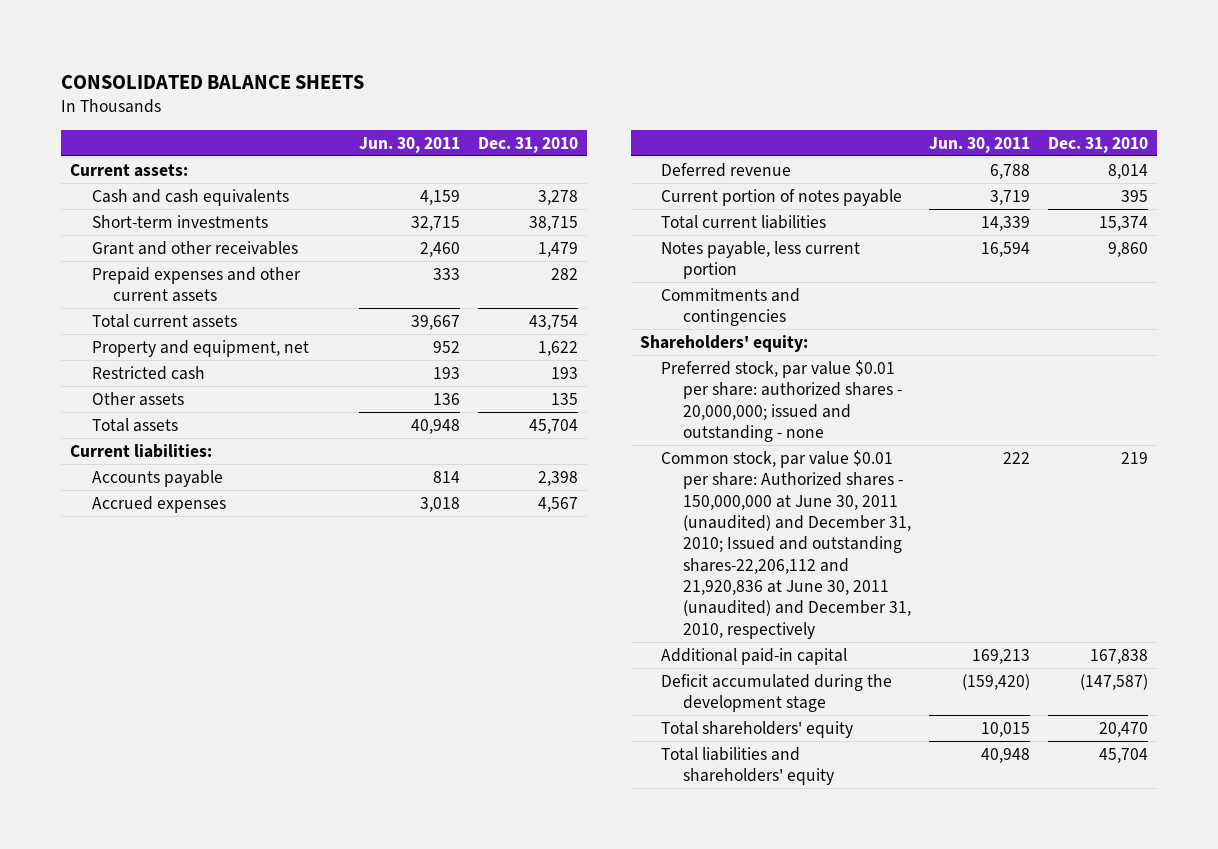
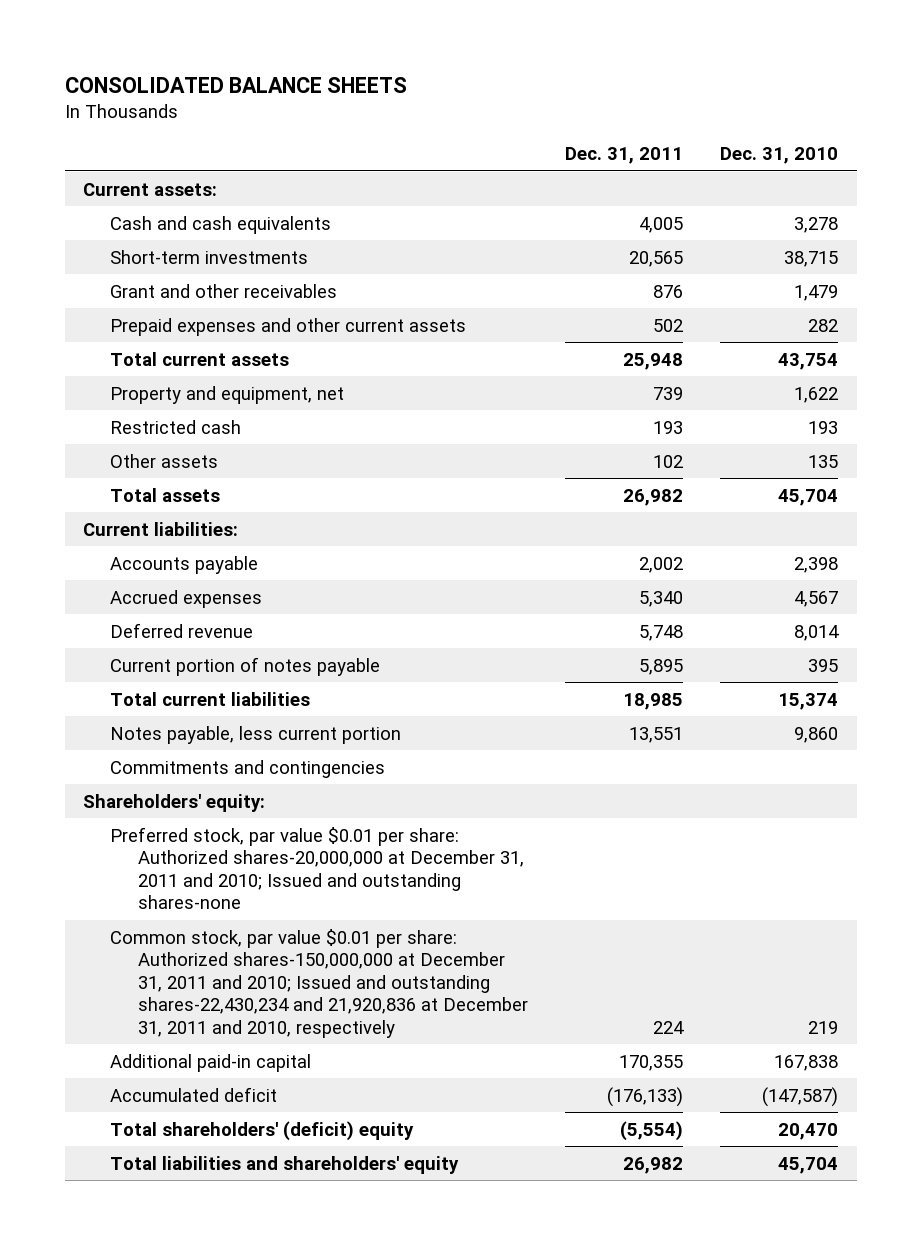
- | Jun. 30, 2011 | Dec. 31, 2010
+ | Dec. 31, 2011 | Dec. 31, 2010
- Preferred stock, par value $0.01 per share: authorized shares - 20,000,000; issued and outstanding - none
- Common stock, par value $0.01 per share: Authorized shares - 150,000,000 at June 30, 2011 (unaudited) and December 31, 2010; Issued and outstanding shares-22,206,112 and 21,920,836 at June 30, 2011 (unaudited) and December 31, 2010, respectively | 222 | 219
+ Preferred stock, par value $0.01 per share: Authorized shares-20,000,000 at December 31, 2011 and 2010; Issued and outstanding shares-none
+ Common stock, par value $0.01 per share: Authorized shares-150,000,000 at December 31, 2011 and 2010; Issued and outstanding shares-22,430,234 and 21,920,836 at December 31, 2011 and 2010, respectively | 224 | 219
- Deficit accumulated during the development stage | (159,420) | (147,587)
- Total shareholders' equity | 10,015 | 20,470
+ Accumulated deficit | (176,133) | (147,587)
+ Total shareholders' (deficit) equity | (5,554) | 20,470

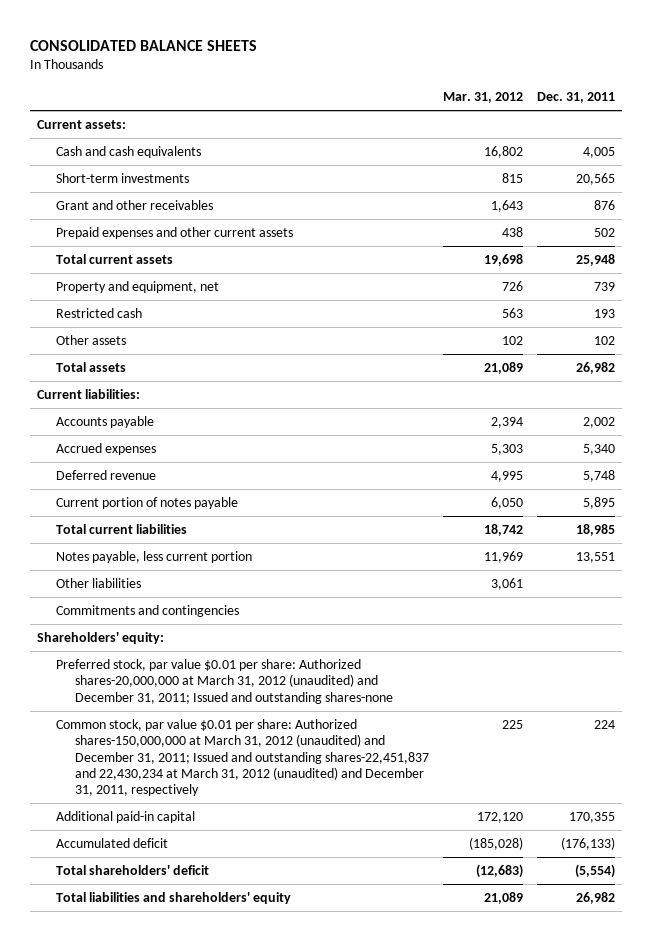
- | Dec. 31, 2011 | Dec. 31, 2010
+ | Mar. 31, 2012 | Dec. 31, 2011
+ Other liabilities | 3,061 |
- Preferred stock, par value $0.01 per share: Authorized shares-20,000,000 at December 31, 2011 and 2010; Issued and outstanding shares-none
- Common stock, par value $0.01 per share: Authorized shares-150,000,000 at December 31, 2011 and 2010; Issued and outstanding shares-22,430,234 and 21,920,836 at December 31, 2011 and 2010, respectively | 224 | 219
+ Preferred stock, par value $0.01 per share: Authorized shares-20,000,000 at March 31, 2012 (unaudited) and December 31, 2011; Issued and outstanding shares-none
+ Common stock, par value $0.01 per share: Authorized shares-150,000,000 at March 31, 2012 (unaudited) and December 31, 2011; Issued and outstanding shares-22,451,837 and 22,430,234 at March 31, 2012 (unaudited) and December 31, 2011, respectively | 225 | 224
- Total shareholders' (deficit) equity | (5,554) | 20,470
+ Total shareholders' deficit | (12,683) | (5,554)

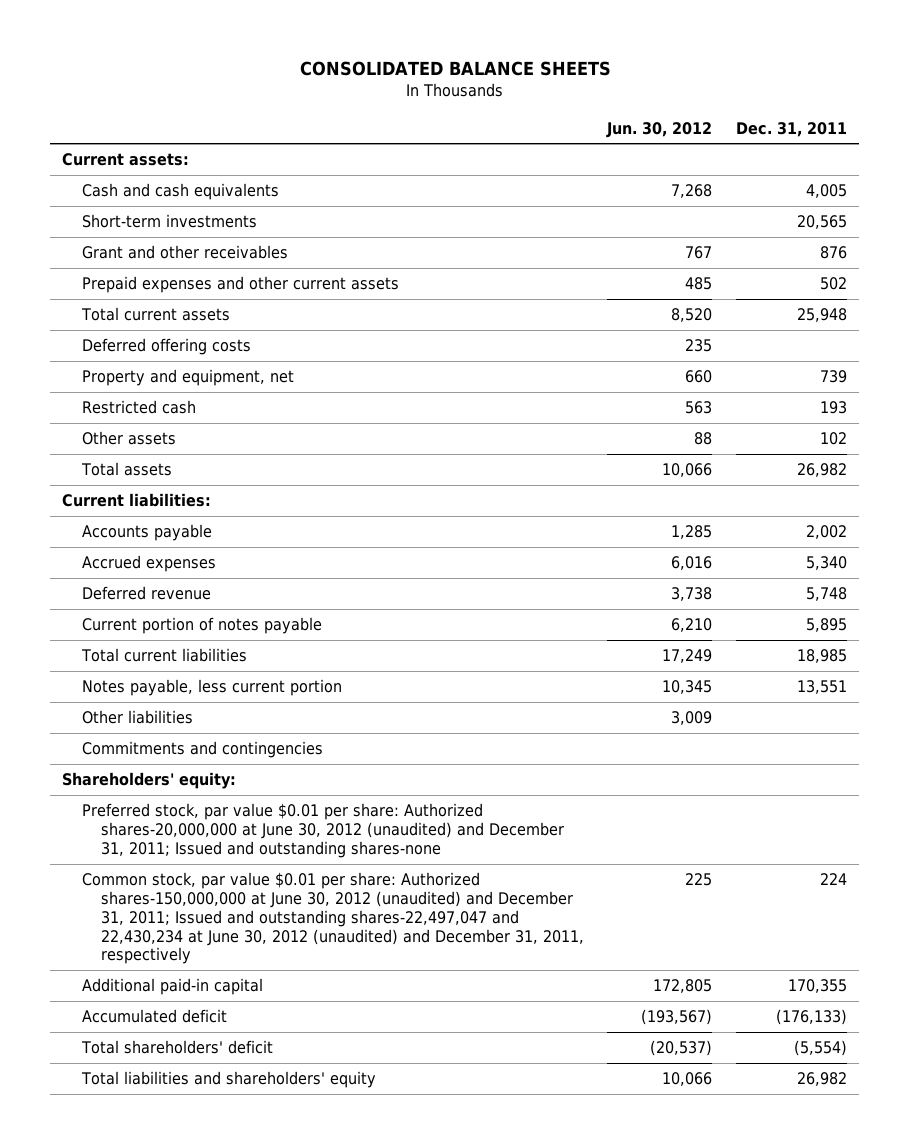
- | Mar. 31, 2012 | Dec. 31, 2011
+ | Jun. 30, 2012 | Dec. 31, 2011
+ Deferred offering costs | 235 |
- Preferred stock, par value $0.01 per share: Authorized shares-20,000,000 at March 31, 2012 (unaudited) and December 31, 2011; Issued and outstanding shares-none
- Common stock, par value $0.01 per share: Authorized shares-150,000,000 at March 31, 2012 (unaudited) and December 31, 2011; Issued and outstanding shares-22,451,837 and 22,430,234 at March 31, 2012 (unaudited) and December 31, 2011, respectively | 225 | 224
+ Preferred stock, par value $0.01 per share: Authorized shares-20,000,000 at June 30, 2012 (unaudited) and December 31, 2011; Issued and outstanding shares-none
+ Common stock, par value $0.01 per share: Authorized shares-150,000,000 at June 30, 2012 (unaudited) and December 31, 2011; Issued and outstanding shares-22,497,047 and 22,430,234 at June 30, 2012 (unaudited) and December 31, 2011, respectively | 225 | 224

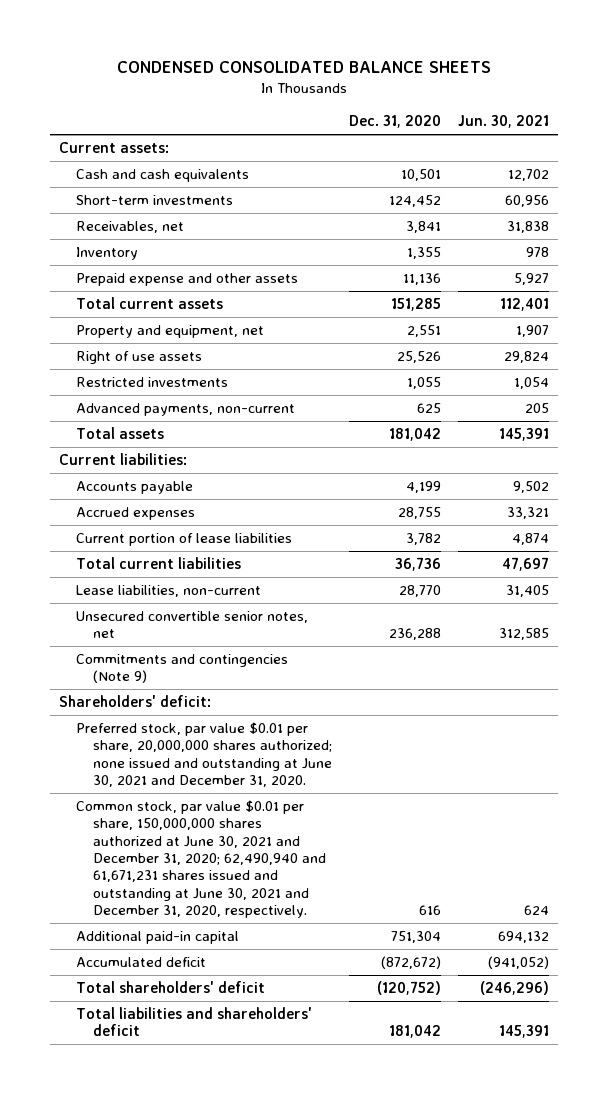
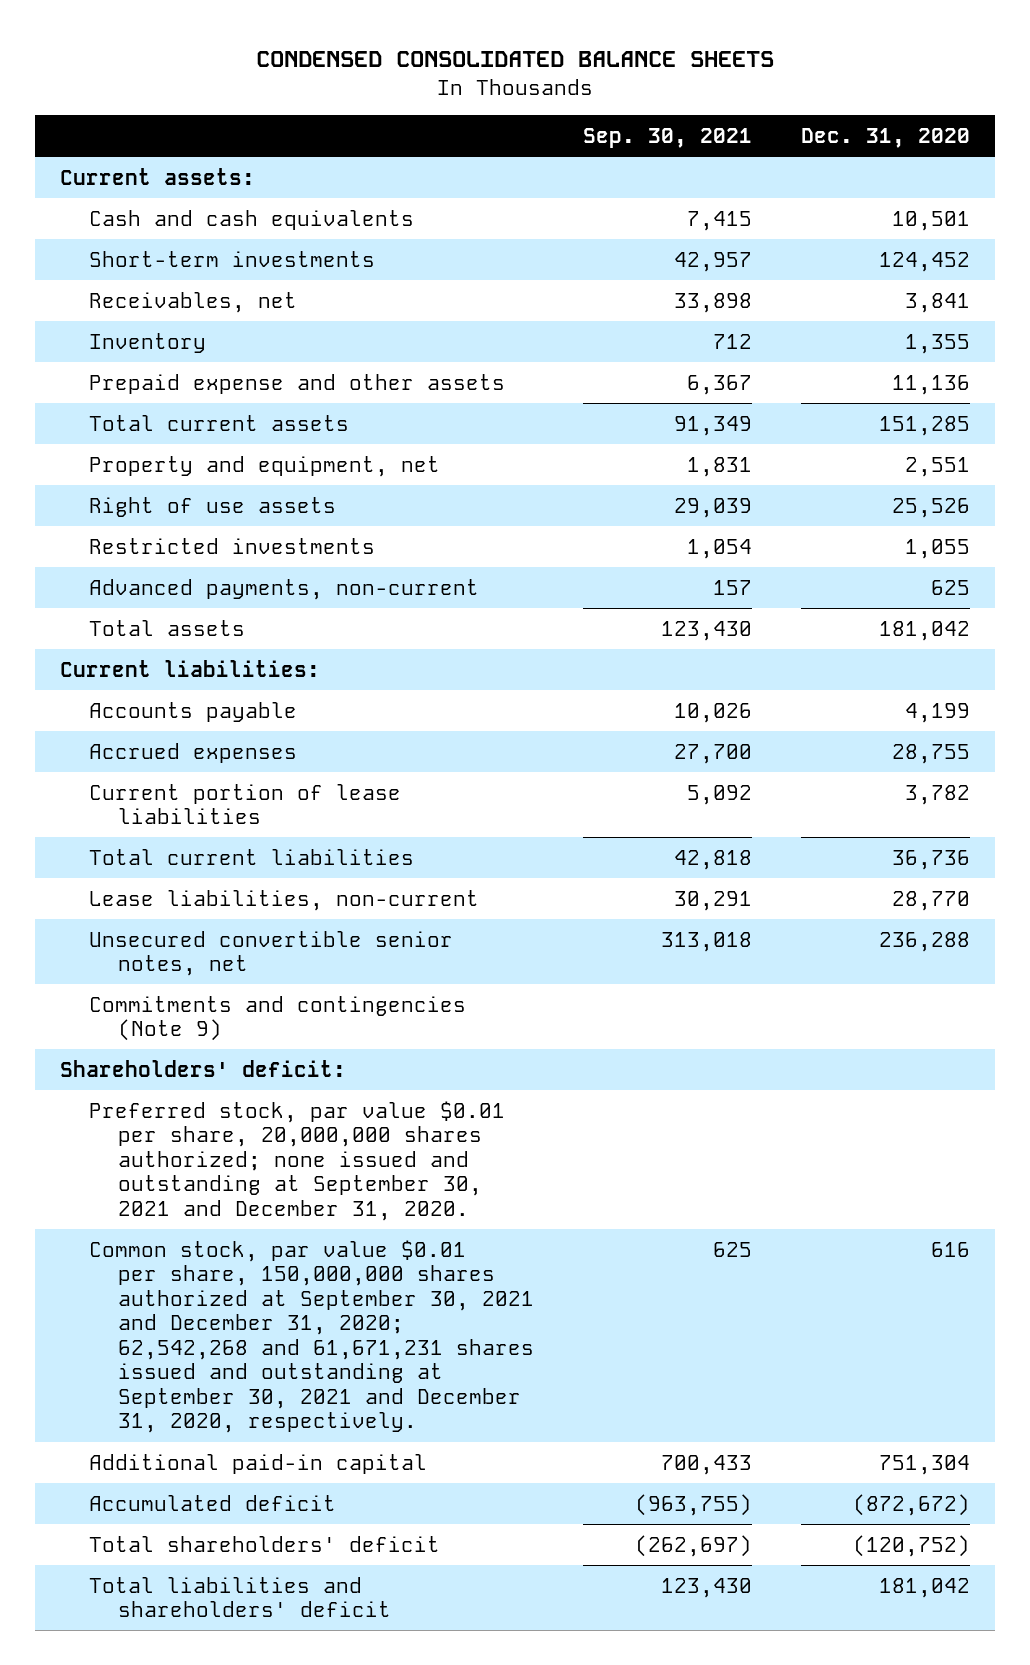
- | Dec. 31, 2020 | Jun. 30, 2021
+ | Sep. 30, 2021 | Dec. 31, 2020
- Preferred stock, par value $0.01 per share, 20,000,000 shares authorized; none issued and outstanding at June 30, 2021 and December 31, 2020.
- Common stock, par value $0.01 per share, 150,000,000 shares authorized at June 30, 2021 and December 31, 2020; 62,490,940 and 61,671,231 shares issued and outstanding at June 30, 2021 and December 31, 2020, respectively. | 616 | 624
+ Preferred stock, par value $0.01 per share, 20,000,000 shares authorized; none issued and outstanding at September 30, 2021 and December 31, 2020.
+ Common stock, par value $0.01 per share, 150,000,000 shares authorized at September 30, 2021 and December 31, 2020; 62,542,268 and 61,671,231 shares issued and outstanding at September 30, 2021 and December 31, 2020, respectively. | 625 | 616

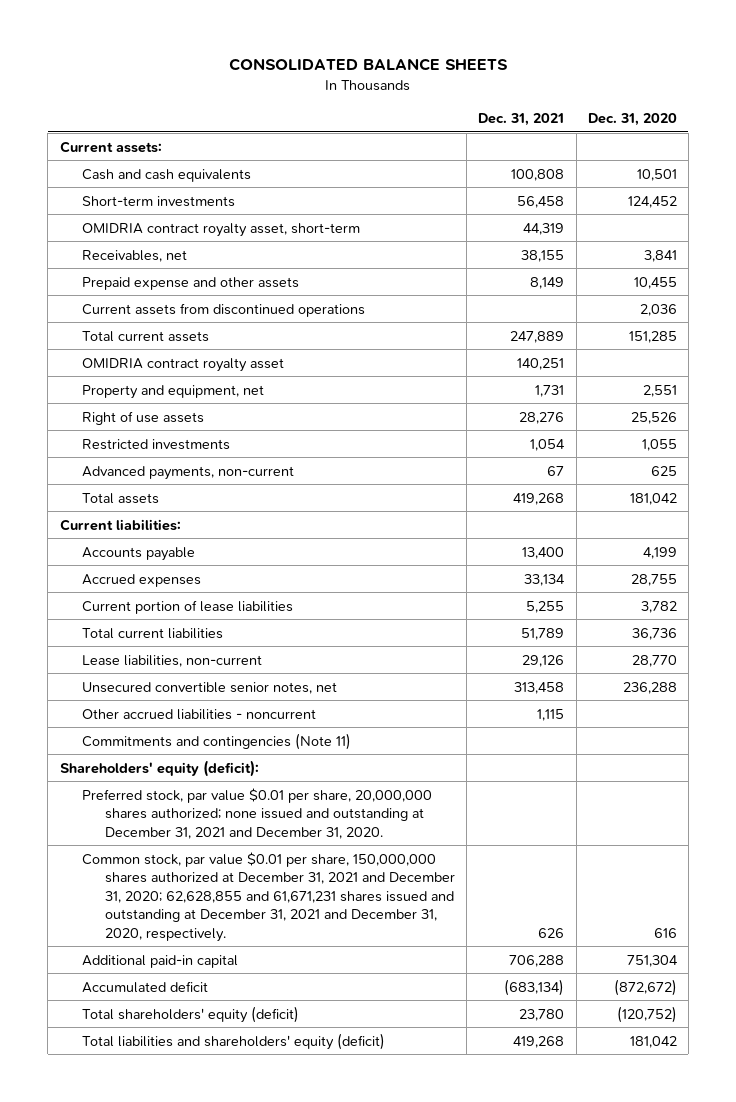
- CONDENSED CONSOLIDATED BALANCE SHEETS
+ CONSOLIDATED BALANCE SHEETS
- | Sep. 30, 2021 | Dec. 31, 2020
+ | Dec. 31, 2021 | Dec. 31, 2020
+ OMIDRIA contract royalty asset, short-term | 44,319 |
- Inventory | 712 | 1,355
- Prepaid expense and other assets | 6,367 | 11,136
+ Prepaid expense and other assets | 8,149 | 10,455
+ Current assets from discontinued operations | | 2,036
+ OMIDRIA contract royalty asset | 140,251 |
- Commitments and contingencies (Note 9)
- Shareholders' deficit:
- Preferred stock, par value $0.01 per share, 20,000,000 shares authorized; none issued and outstanding at September 30, 2021 and December 31, 2020.
- Common stock, par value $0.01 per share, 150,000,000 shares authorized at September 30, 2021 and December 31, 2020; 62,542,268 and 61,671,231 shares issued and outstanding at September 30, 2021 and December 31, 2020, respectively. | 625 | 616
+ Other accrued liabilities - noncurrent | 1,115 |
+ Commitments and contingencies (Note 11)
+ Shareholders' equity (deficit):
+ Preferred stock, par value $0.01 per share, 20,000,000 shares authorized; none issued and outstanding at December 31, 2021 and December 31, 2020.
+ Common stock, par value $0.01 per share, 150,000,000 shares authorized at December 31, 2021 and December 31, 2020; 62,628,855 and 61,671,231 shares issued and outstanding at December 31, 2021 and December 31, 2020, respectively. | 626 | 616
- Total shareholders' deficit | (262,697) | (120,752)
- Total liabilities and shareholders' deficit | 123,430 | 181,042
+ Total shareholders' equity (deficit) | 23,780 | (120,752)
+ Total liabilities and shareholders' equity (deficit) | 419,268 | 181,042

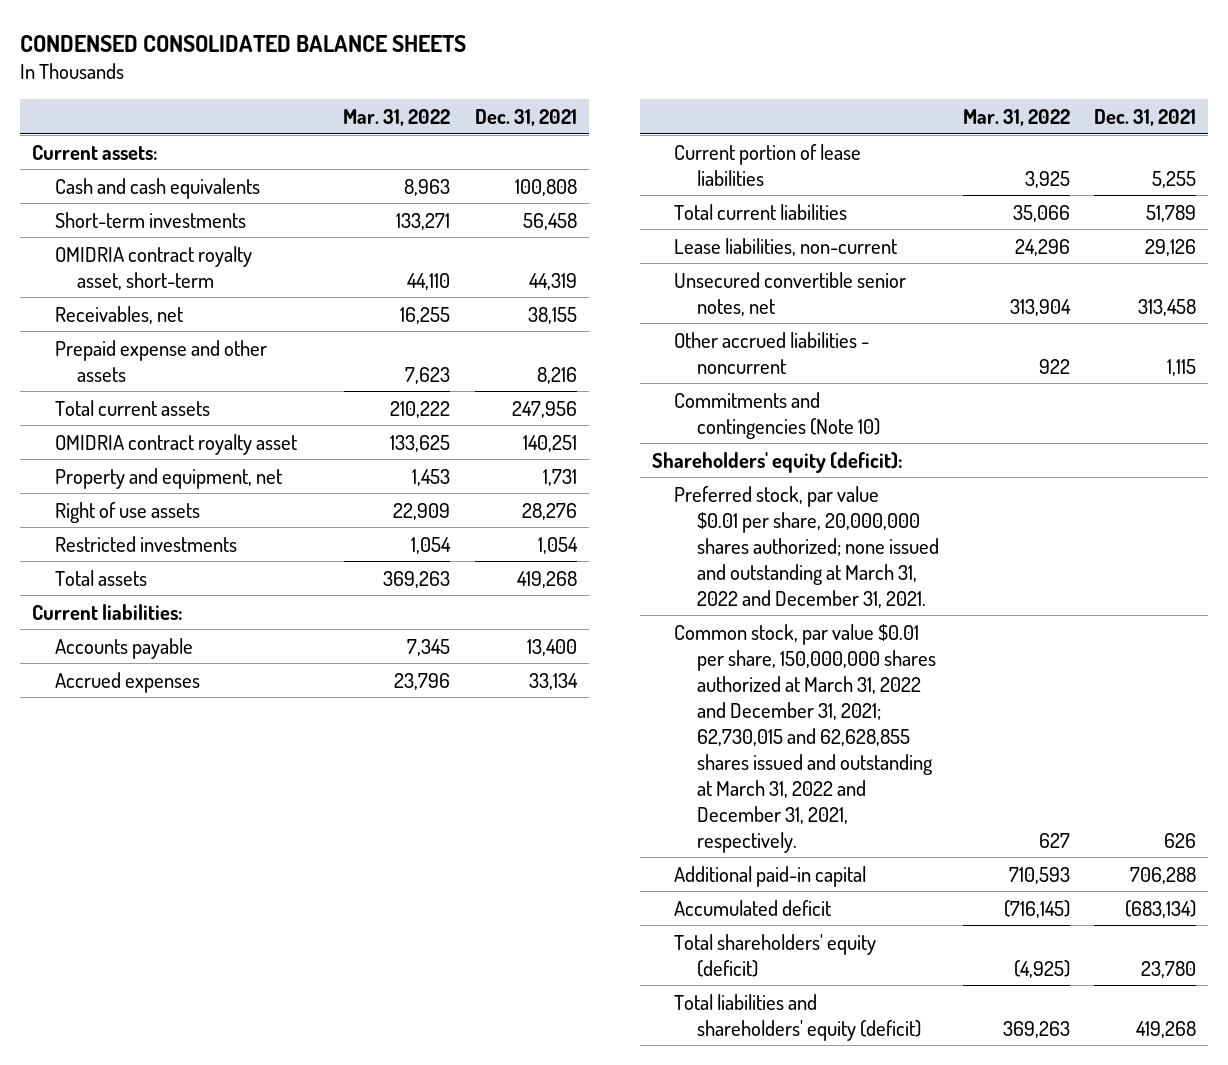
- CONSOLIDATED BALANCE SHEETS
+ CONDENSED CONSOLIDATED BALANCE SHEETS
- | Dec. 31, 2021 | Dec. 31, 2020
+ | Mar. 31, 2022 | Dec. 31, 2021
- Prepaid expense and other assets | 8,149 | 10,455
- Current assets from discontinued operations | | 2,036
- Total current assets | 247,889 | 151,285
+ Prepaid expense and other assets | 7,623 | 8,216
+ Total current assets | 210,222 | 247,956
- Advanced payments, non-current | 67 | 625
- Commitments and contingencies (Note 11)
+ Commitments and contingencies (Note 10)
- Preferred stock, par value $0.01 per share, 20,000,000 shares authorized; none issued and outstanding at December 31, 2021 and December 31, 2020.
- Common stock, par value $0.01 per share, 150,000,000 shares authorized at December 31, 2021 and December 31, 2020; 62,628,855 and 61,671,231 shares issued and outstanding at December 31, 2021 and December 31, 2020, respectively. | 626 | 616
+ Preferred stock, par value $0.01 per share, 20,000,000 shares authorized; none issued and outstanding at March 31, 2022 and December 31, 2021.
+ Common stock, par value $0.01 per share, 150,000,000 shares authorized at March 31, 2022 and December 31, 2021; 62,730,015 and 62,628,855 shares issued and outstanding at March 31, 2022 and December 31, 2021, respectively. | 627 | 626

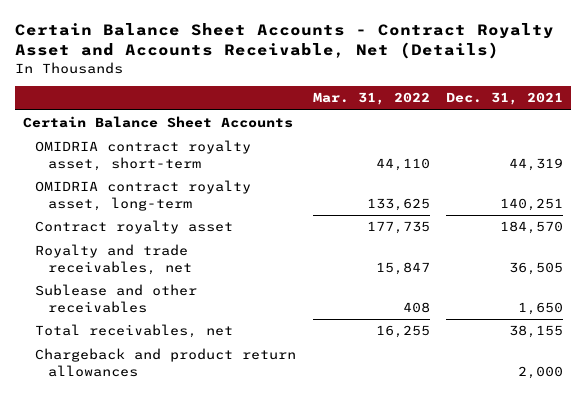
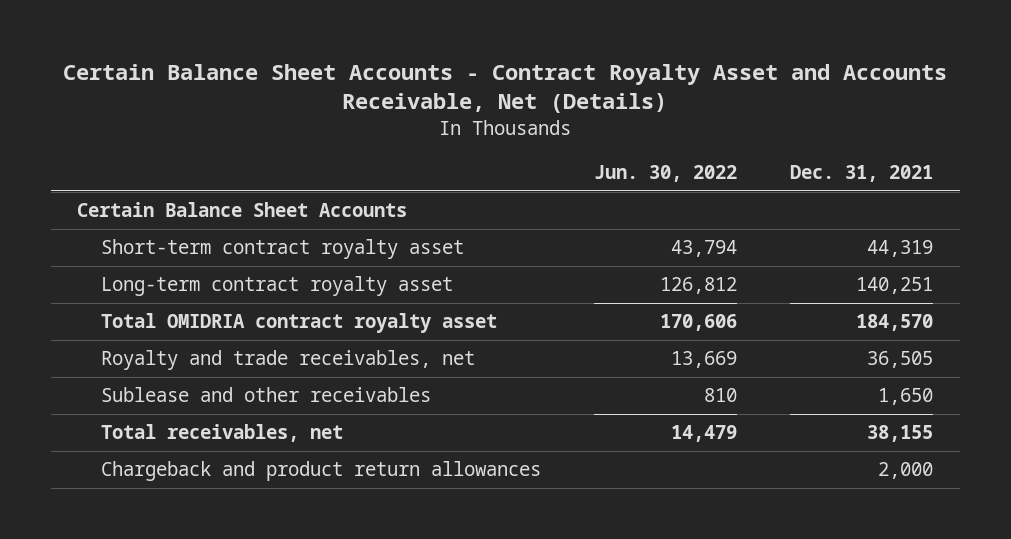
- | Mar. 31, 2022 | Dec. 31, 2021
+ | Jun. 30, 2022 | Dec. 31, 2021
- OMIDRIA contract royalty asset, short-term | 44,110 | 44,319
- OMIDRIA contract royalty asset, long-term | 133,625 | 140,251
- Contract royalty asset | 177,735 | 184,570
+ Short-term contract royalty asset | 43,794 | 44,319
+ Long-term contract royalty asset | 126,812 | 140,251
+ Total OMIDRIA contract royalty asset | 170,606 | 184,570

